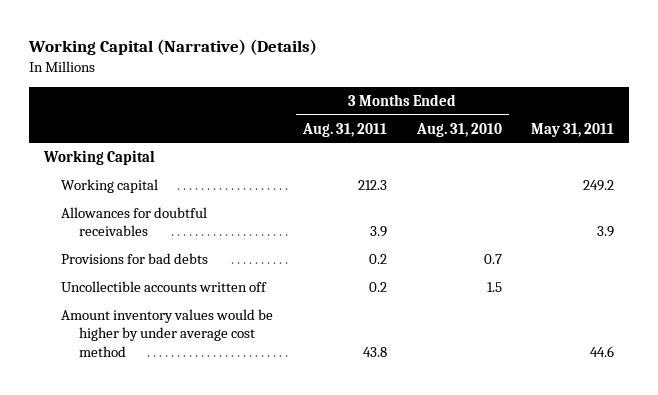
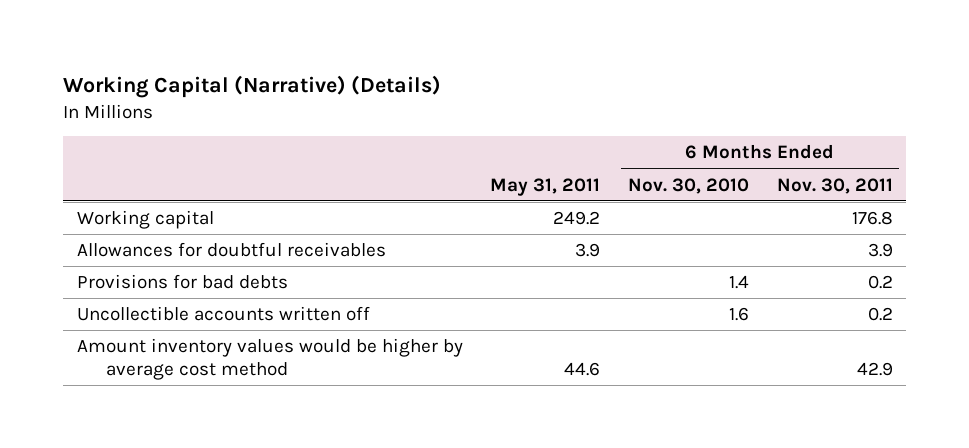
- | 3 Months Ended Aug. 31, 2011 | 3 Months Ended Aug. 31, 2010 | May 31, 2011
+ | May 31, 2011 | 6 Months Ended Nov. 30, 2010 | 6 Months Ended Nov. 30, 2011
- Working Capital
- Amount inventory values would be higher by under average cost method | 43.8 | | 44.6
+ Amount inventory values would be higher by average cost method | 44.6 | | 42.9

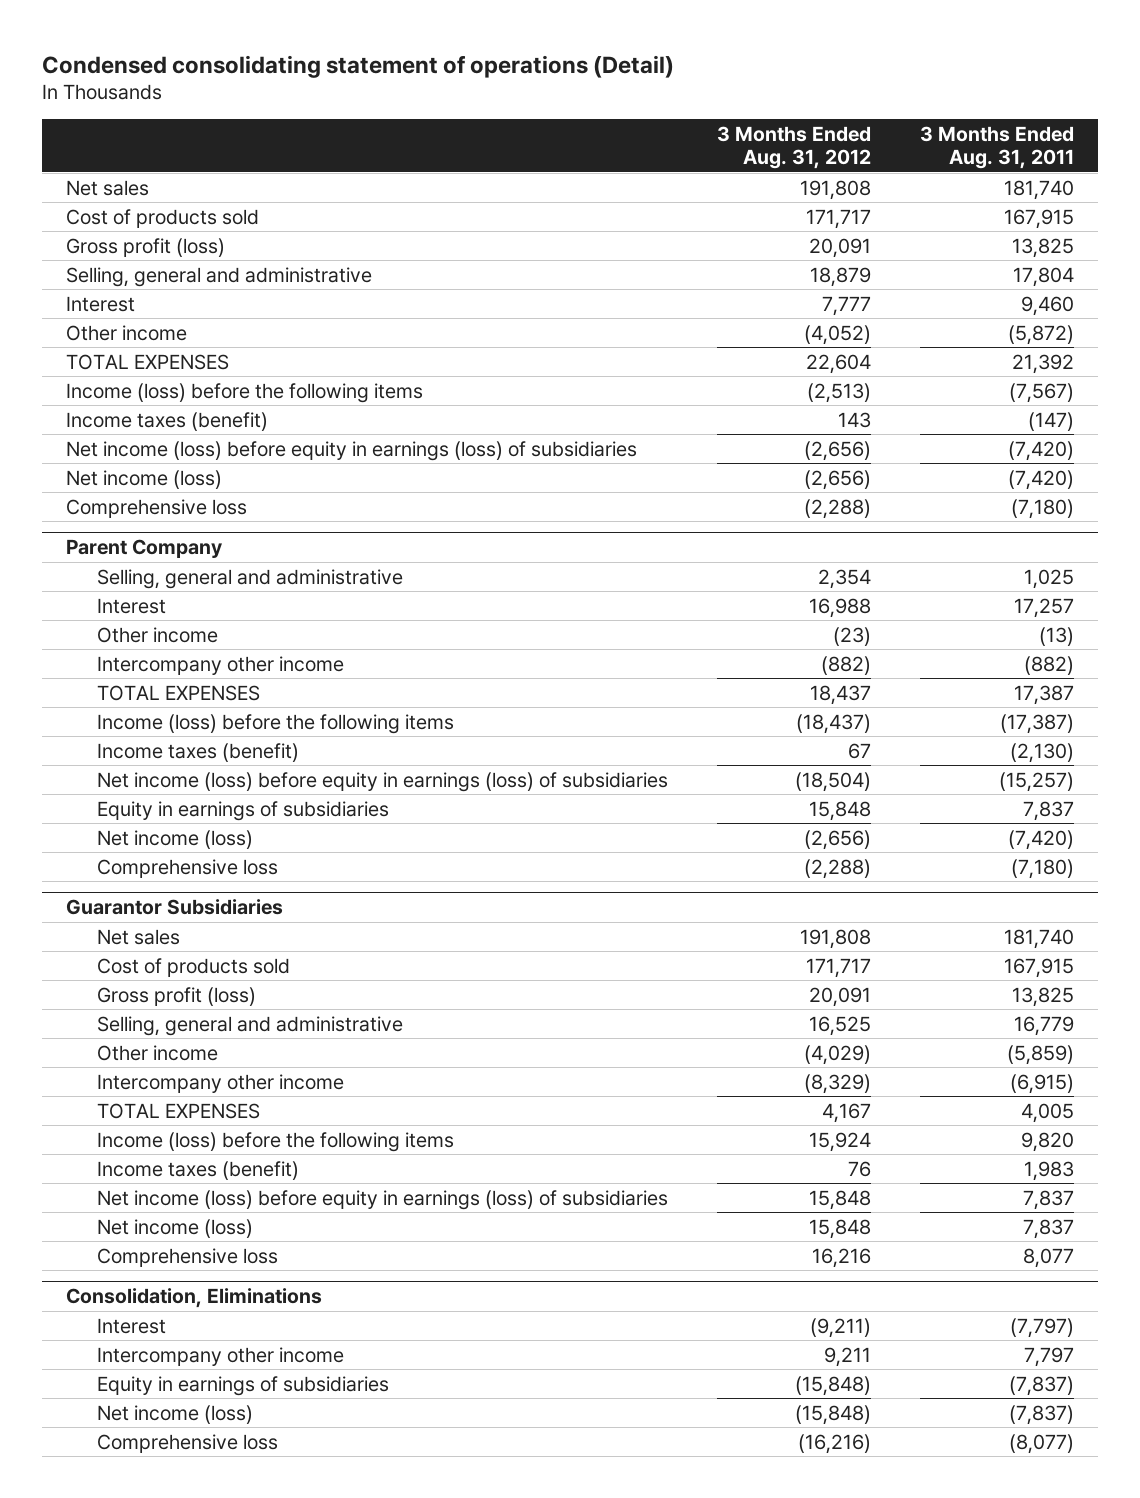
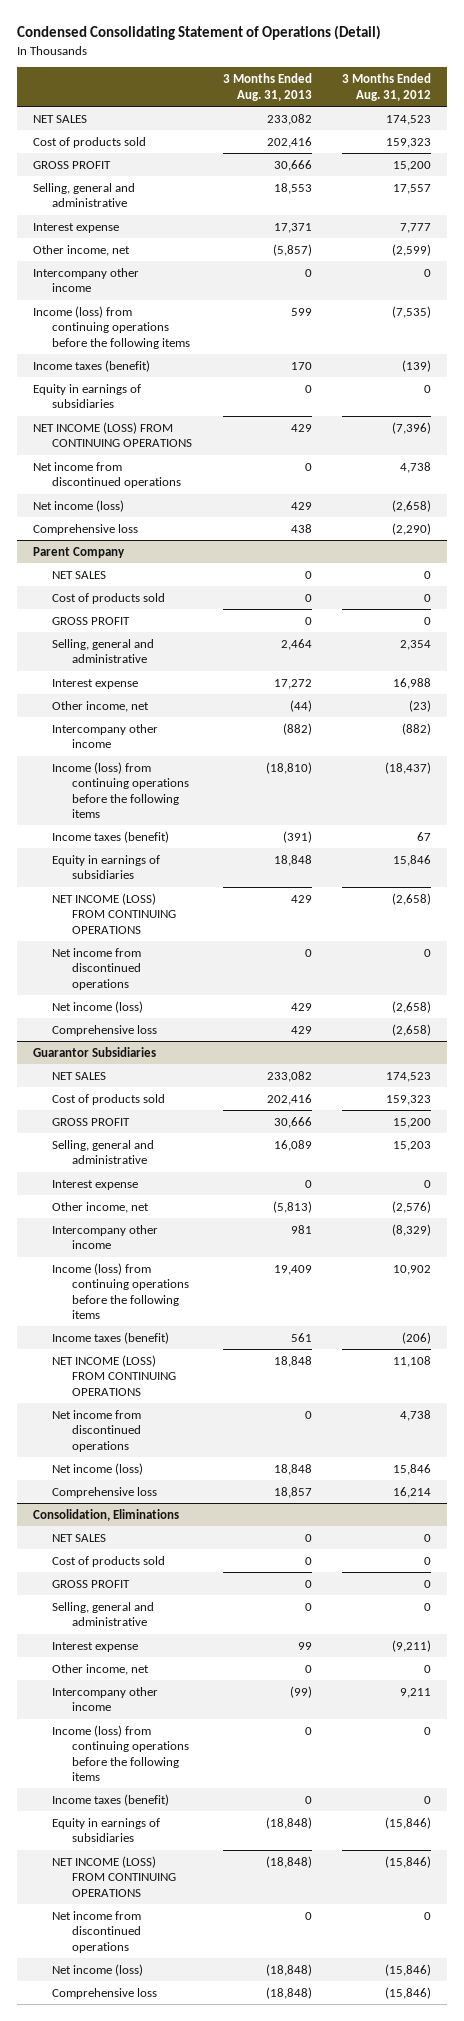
- Condensed consolidating statement of operations (Detail)
+ Condensed Consolidating Statement of Operations (Detail)
- | 3 Months Ended Aug. 31, 2012 | 3 Months Ended Aug. 31, 2011
+ | 3 Months Ended Aug. 31, 2013 | 3 Months Ended Aug. 31, 2012
- Net sales | 191,808 | 181,740
- Cost of products sold | 171,717 | 167,915
- Gross profit (loss) | 20,091 | 13,825
- Selling, general and administrative | 18,879 | 17,804
- Interest | 7,777 | 9,460
- Other income | (4,052) | (5,872)
- TOTAL EXPENSES | 22,604 | 21,392
- Income (loss) before the following items | (2,513) | (7,567)
- Income taxes (benefit) | 143 | (147)
- Net income (loss) before equity in earnings (loss) of subsidiaries | (2,656) | (7,420)
- Net income (loss) | (2,656) | (7,420)
- Comprehensive loss | (2,288) | (7,180)
+ NET SALES | 233,082 | 174,523
+ Cost of products sold | 202,416 | 159,323
+ GROSS PROFIT | 30,666 | 15,200
+ Selling, general and administrative | 18,553 | 17,557
+ Interest expense | 17,371 | 7,777
+ Other income, net | (5,857) | (2,599)
+ Intercompany other income | 0 | 0
+ Income (loss) from continuing operations before the following items | 599 | (7,535)
+ Income taxes (benefit) | 170 | (139)
+ Equity in earnings of subsidiaries | 0 | 0
+ NET INCOME (LOSS) FROM CONTINUING OPERATIONS | 429 | (7,396)
+ Net income from discontinued operations | 0 | 4,738
+ Net income (loss) | 429 | (2,658)
+ Comprehensive loss | 438 | (2,290)
@ Parent Company
+ NET SALES | 0 | 0
+ Cost of products sold | 0 | 0
+ GROSS PROFIT | 0 | 0
- Interest | 16,988 | 17,257
- Other income | (23) | (13)
+ Interest expense | 17,272 | 16,988
+ Other income, net | (44) | (23)
- TOTAL EXPENSES | 18,437 | 17,387
- Income (loss) before the following items | (18,437) | (17,387)
+ Income (loss) from continuing operations before the following items | (18,810) | (18,437)
- Net income (loss) before equity in earnings (loss) of subsidiaries | (18,504) | (15,257)
- Equity in earnings of subsidiaries | 15,848 | 7,837
- Net income (loss) | (2,656) | (7,420)
- Comprehensive loss | (2,288) | (7,180)
+ Equity in earnings of subsidiaries | 18,848 | 15,846
+ NET INCOME (LOSS) FROM CONTINUING OPERATIONS | 429 | (2,658)
+ Net income from discontinued operations | 0 | 0
+ Net income (loss) | 429 | (2,658)
+ Comprehensive loss | 429 | (2,658)
@ Guarantor Subsidiaries
- Net sales | 191,808 | 181,740
- Cost of products sold | 171,717 | 167,915
- Gross profit (loss) | 20,091 | 13,825
- Selling, general and administrative | 16,525 | 16,779
- Other income | (4,029) | (5,859)
+ NET SALES | 233,082 | 174,523
+ Cost of products sold | 202,416 | 159,323
+ GROSS PROFIT | 30,666 | 15,200
+ Selling, general and administrative | 16,089 | 15,203
+ Interest expense | 0 | 0
+ Other income, net | (5,813) | (2,576)
- TOTAL EXPENSES | 4,167 | 4,005
- Income (loss) before the following items | 15,924 | 9,820
- Income taxes (benefit) | 76 | 1,983
- Net income (loss) before equity in earnings (loss) of subsidiaries | 15,848 | 7,837
- Net income (loss) | 15,848 | 7,837
- Comprehensive loss | 16,216 | 8,077
+ Income (loss) from continuing operations before the following items | 19,409 | 10,902
+ Income taxes (benefit) | 561 | (206)
+ NET INCOME (LOSS) FROM CONTINUING OPERATIONS | 18,848 | 11,108
+ Net income from discontinued operations | 0 | 4,738
+ Net income (loss) | 18,848 | 15,846
+ Comprehensive loss | 18,857 | 16,214
@ Consolidation, Eliminations
- Interest | (9,211) | (7,797)
+ NET SALES | 0 | 0
+ Cost of products sold | 0 | 0
+ GROSS PROFIT | 0 | 0
+ Selling, general and administrative | 0 | 0
+ Interest expense | 99 | (9,211)
+ Other income, net | 0 | 0
- Equity in earnings of subsidiaries | (15,848) | (7,837)
- Net income (loss) | (15,848) | (7,837)
- Comprehensive loss | (16,216) | (8,077)
+ Income (loss) from continuing operations before the following items | 0 | 0
+ Income taxes (benefit) | 0 | 0
+ Equity in earnings of subsidiaries | (18,848) | (15,846)
+ NET INCOME (LOSS) FROM CONTINUING OPERATIONS | (18,848) | (15,846)
+ Net income from discontinued operations | 0 | 0
+ Net income (loss) | (18,848) | (15,846)
+ Comprehensive loss | (18,848) | (15,846)

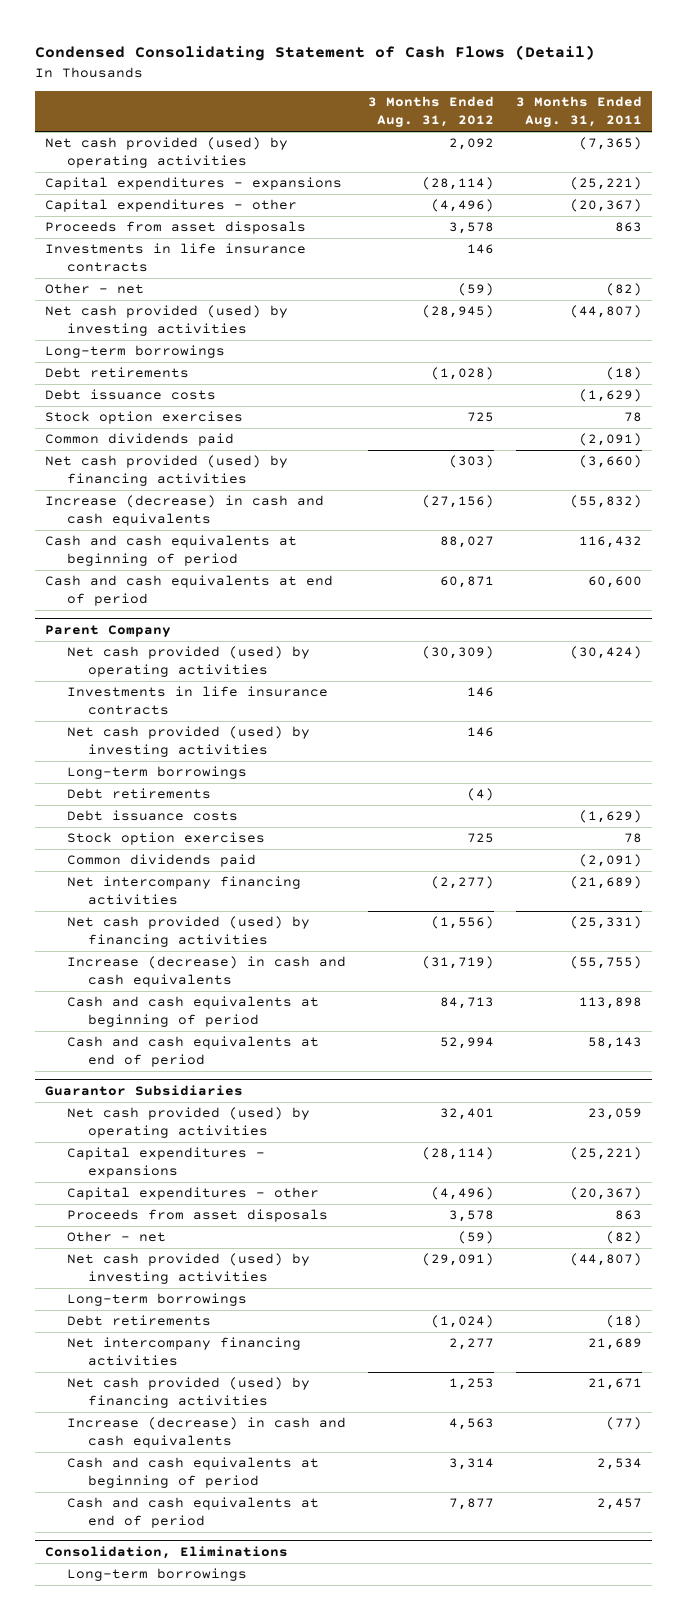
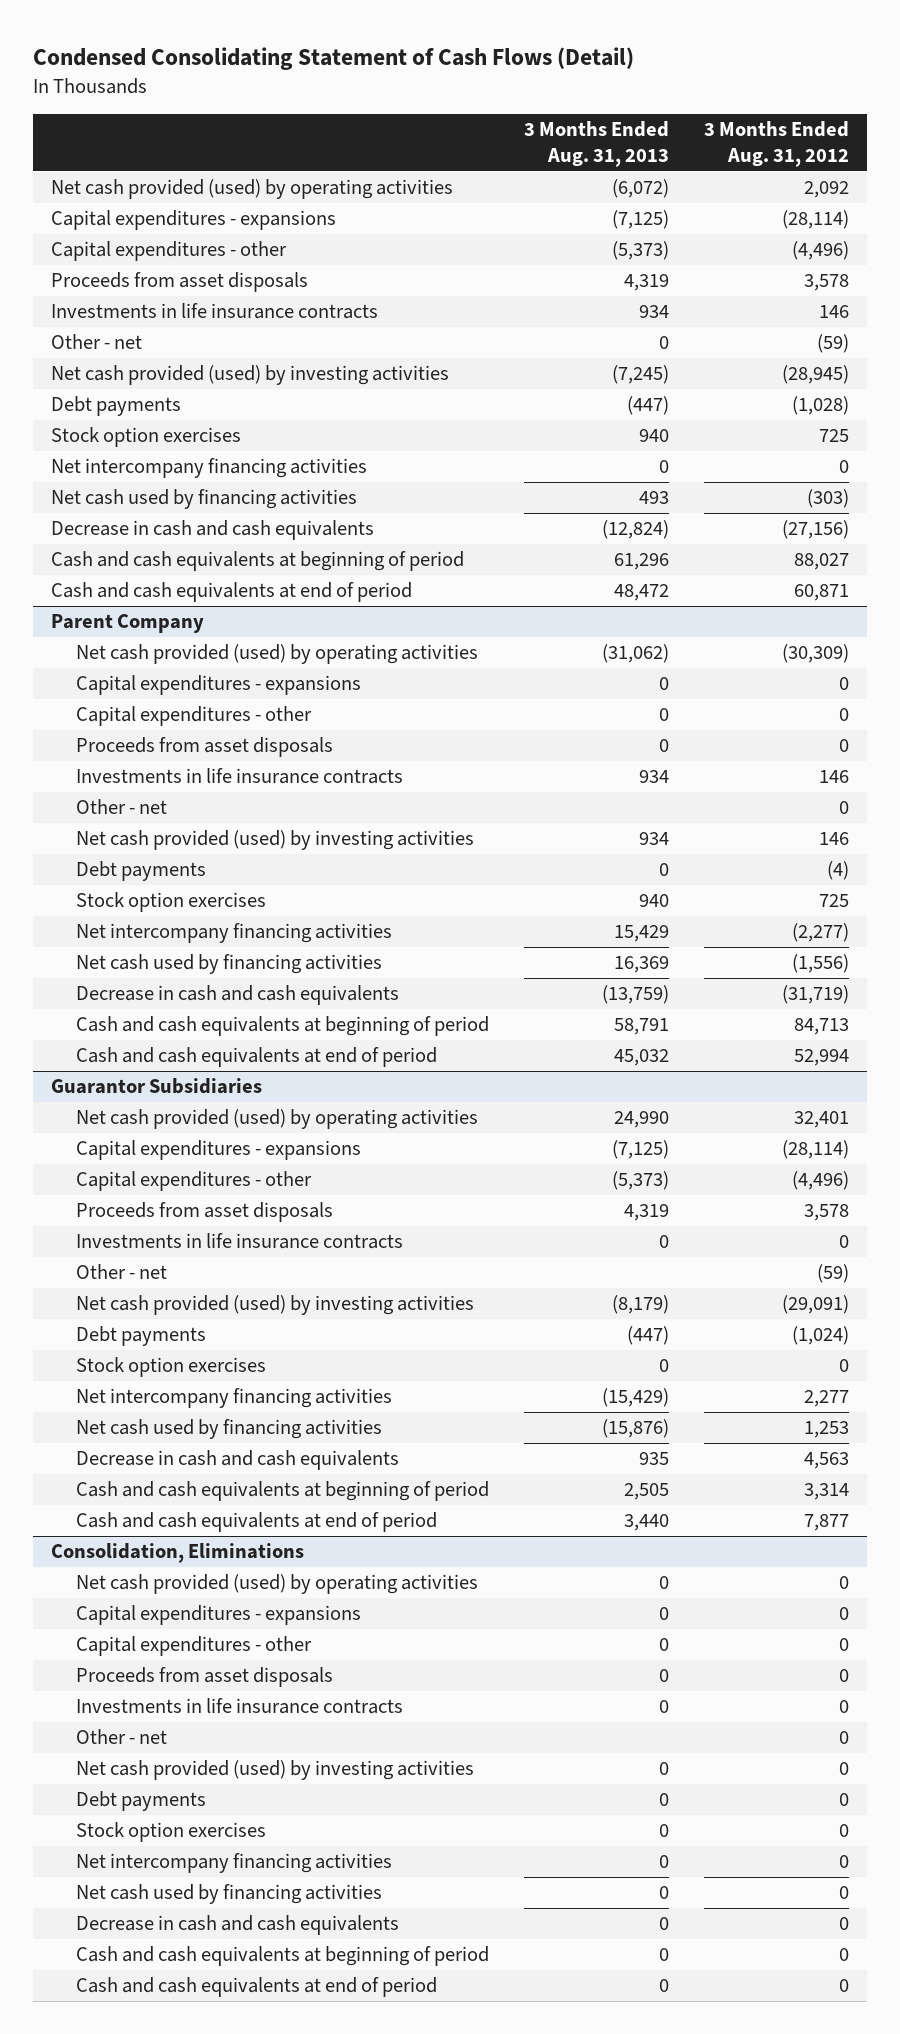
- | 3 Months Ended Aug. 31, 2012 | 3 Months Ended Aug. 31, 2011
+ | 3 Months Ended Aug. 31, 2013 | 3 Months Ended Aug. 31, 2012
- Long-term borrowings
- Debt retirements | (1,028) | (18)
- Debt issuance costs | | (1,629)
+ Debt payments | (447) | (1,028)
- Common dividends paid | | (2,091)
- Net cash provided (used) by financing activities | (303) | (3,660)
- Increase (decrease) in cash and cash equivalents | (27,156) | (55,832)
+ Net intercompany financing activities | 0 | 0
+ Net cash used by financing activities | 493 | (303)
+ Decrease in cash and cash equivalents | (12,824) | (27,156)
@ Parent Company
+ Capital expenditures - expansions | 0 | 0
+ Capital expenditures - other | 0 | 0
+ Proceeds from asset disposals | 0 | 0
+ Other - net | | 0
- Long-term borrowings
- Debt retirements | (4) |
- Debt issuance costs | | (1,629)
+ Debt payments | 0 | (4)
- Common dividends paid | | (2,091)
- Net cash provided (used) by financing activities | (1,556) | (25,331)
- Increase (decrease) in cash and cash equivalents | (31,719) | (55,755)
+ Net cash used by financing activities | 16,369 | (1,556)
+ Decrease in cash and cash equivalents | (13,759) | (31,719)
@ Guarantor Subsidiaries
+ Investments in life insurance contracts | 0 | 0
- Long-term borrowings
- Debt retirements | (1,024) | (18)
+ Debt payments | (447) | (1,024)
+ Stock option exercises | 0 | 0
- Net cash provided (used) by financing activities | 1,253 | 21,671
- Increase (decrease) in cash and cash equivalents | 4,563 | (77)
+ Net cash used by financing activities | (15,876) | 1,253
+ Decrease in cash and cash equivalents | 935 | 4,563
@ Consolidation, Eliminations
- Long-term borrowings
+ Net cash provided (used) by operating activities | 0 | 0
+ Capital expenditures - expansions | 0 | 0
+ Capital expenditures - other | 0 | 0
+ Proceeds from asset disposals | 0 | 0
+ Investments in life insurance contracts | 0 | 0
+ Other - net | | 0
+ Net cash provided (used) by investing activities | 0 | 0
+ Debt payments | 0 | 0
+ Stock option exercises | 0 | 0
+ Net intercompany financing activities | 0 | 0
+ Net cash used by financing activities | 0 | 0
+ Decrease in cash and cash equivalents | 0 | 0
+ Cash and cash equivalents at beginning of period | 0 | 0
+ Cash and cash equivalents at end of period | 0 | 0

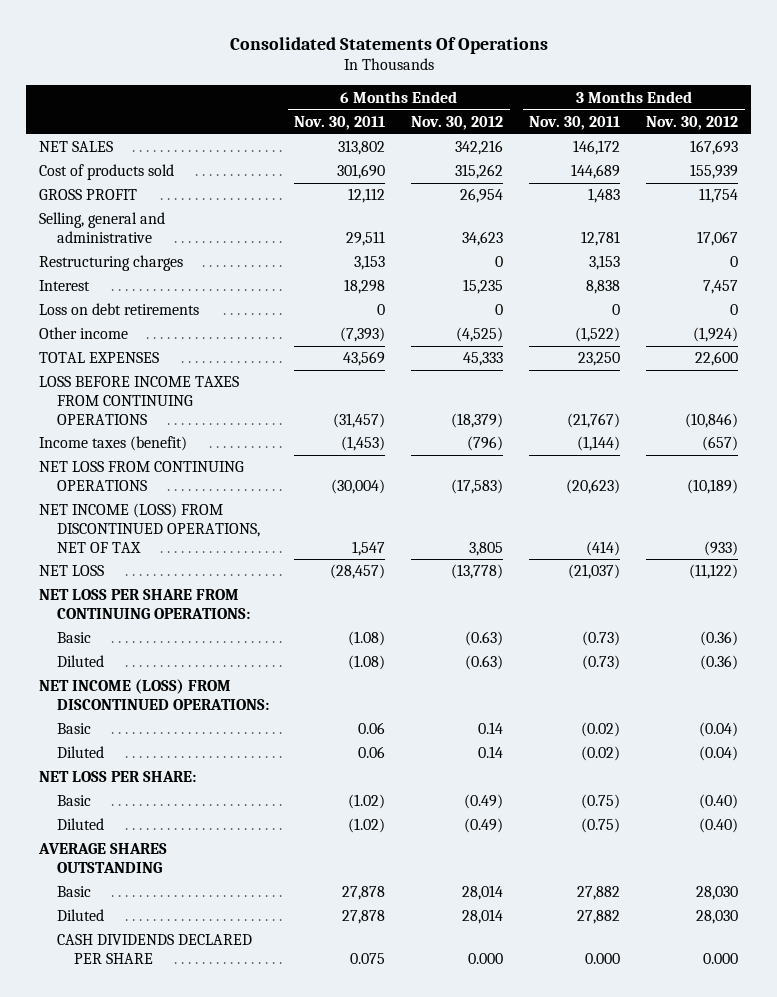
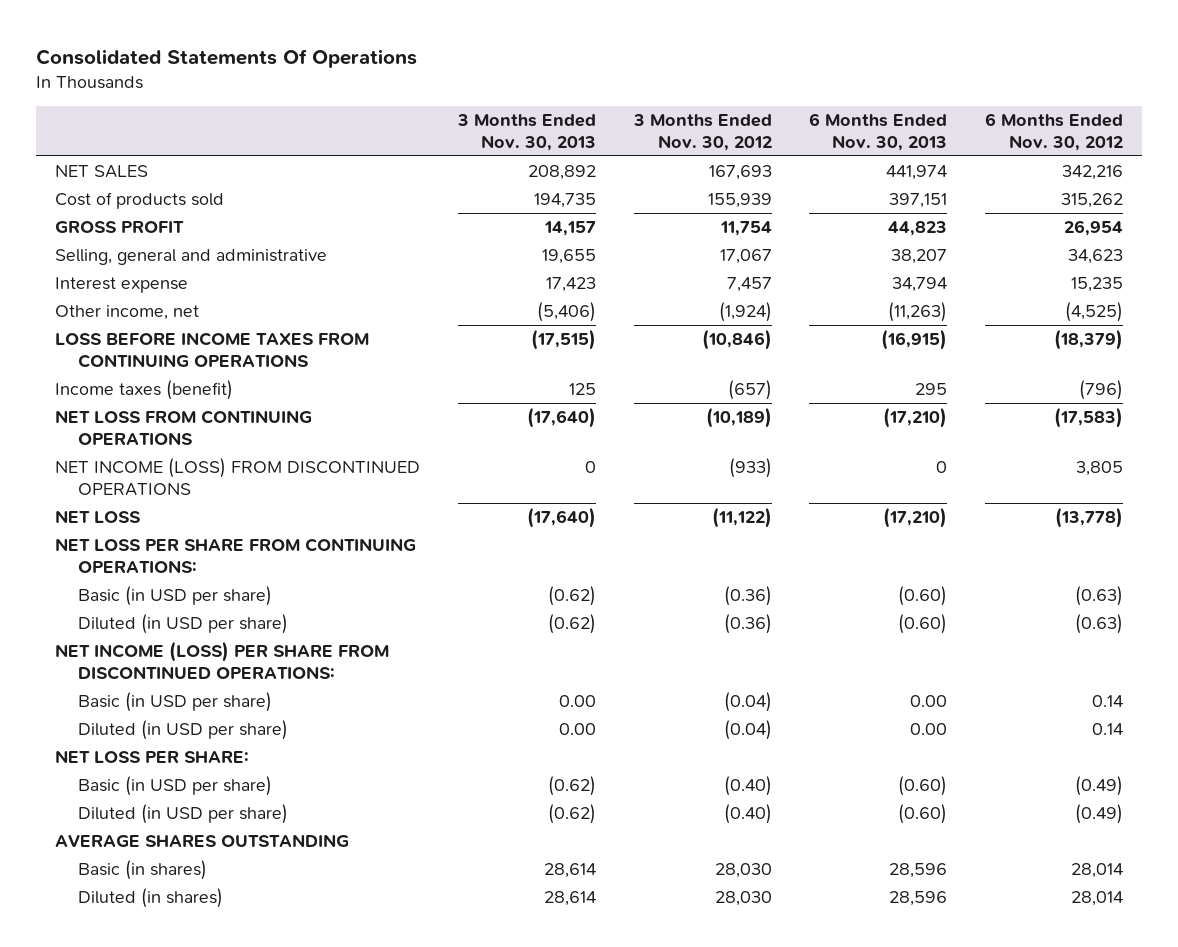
- | 6 Months Ended Nov. 30, 2011 | 6 Months Ended Nov. 30, 2012 | 3 Months Ended Nov. 30, 2011 | 3 Months Ended Nov. 30, 2012
+ | 3 Months Ended Nov. 30, 2013 | 3 Months Ended Nov. 30, 2012 | 6 Months Ended Nov. 30, 2013 | 6 Months Ended Nov. 30, 2012
- Restructuring charges | 3,153 | 0 | 3,153 | 0
- Interest | 18,298 | 15,235 | 8,838 | 7,457
- Loss on debt retirements | 0 | 0 | 0 | 0
- Other income | (7,393) | (4,525) | (1,522) | (1,924)
- TOTAL EXPENSES | 43,569 | 45,333 | 23,250 | 22,600
+ Interest expense | 17,423 | 7,457 | 34,794 | 15,235
+ Other income, net | (5,406) | (1,924) | (11,263) | (4,525)
- NET INCOME (LOSS) FROM DISCONTINUED OPERATIONS, NET OF TAX | 1,547 | 3,805 | (414) | (933)
+ NET INCOME (LOSS) FROM DISCONTINUED OPERATIONS | 0 | (933) | 0 | 3,805
- Basic | (1.08) | (0.63) | (0.73) | (0.36)
- Diluted | (1.08) | (0.63) | (0.73) | (0.36)
- NET INCOME (LOSS) FROM DISCONTINUED OPERATIONS:
- Basic | 0.06 | 0.14 | (0.02) | (0.04)
- Diluted | 0.06 | 0.14 | (0.02) | (0.04)
+ Basic (in USD per share) | (0.62) | (0.36) | (0.60) | (0.63)
+ Diluted (in USD per share) | (0.62) | (0.36) | (0.60) | (0.63)
+ NET INCOME (LOSS) PER SHARE FROM DISCONTINUED OPERATIONS:
+ Basic (in USD per share) | 0.00 | (0.04) | 0.00 | 0.14
+ Diluted (in USD per share) | 0.00 | (0.04) | 0.00 | 0.14
- Basic | (1.02) | (0.49) | (0.75) | (0.40)
- Diluted | (1.02) | (0.49) | (0.75) | (0.40)
+ Basic (in USD per share) | (0.62) | (0.40) | (0.60) | (0.49)
+ Diluted (in USD per share) | (0.62) | (0.40) | (0.60) | (0.49)
- Basic | 27,878 | 28,014 | 27,882 | 28,030
- Diluted | 27,878 | 28,014 | 27,882 | 28,030
- CASH DIVIDENDS DECLARED PER SHARE | 0.075 | 0.000 | 0.000 | 0.000
+ Basic (in shares) | 28,614 | 28,030 | 28,596 | 28,014
+ Diluted (in shares) | 28,614 | 28,030 | 28,596 | 28,014

